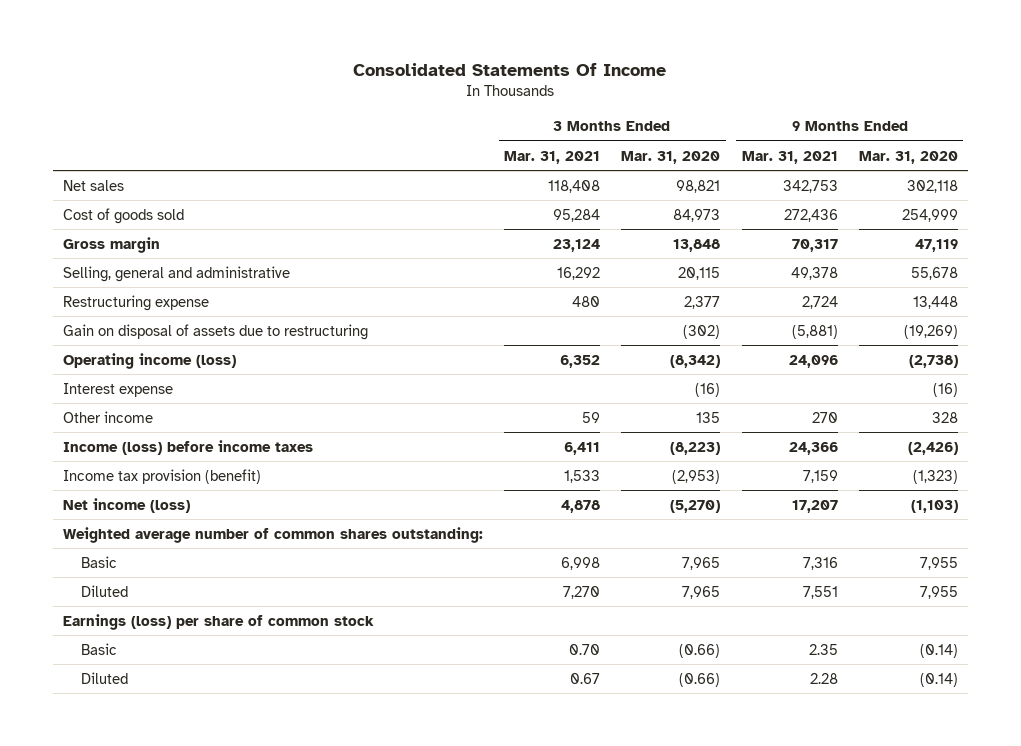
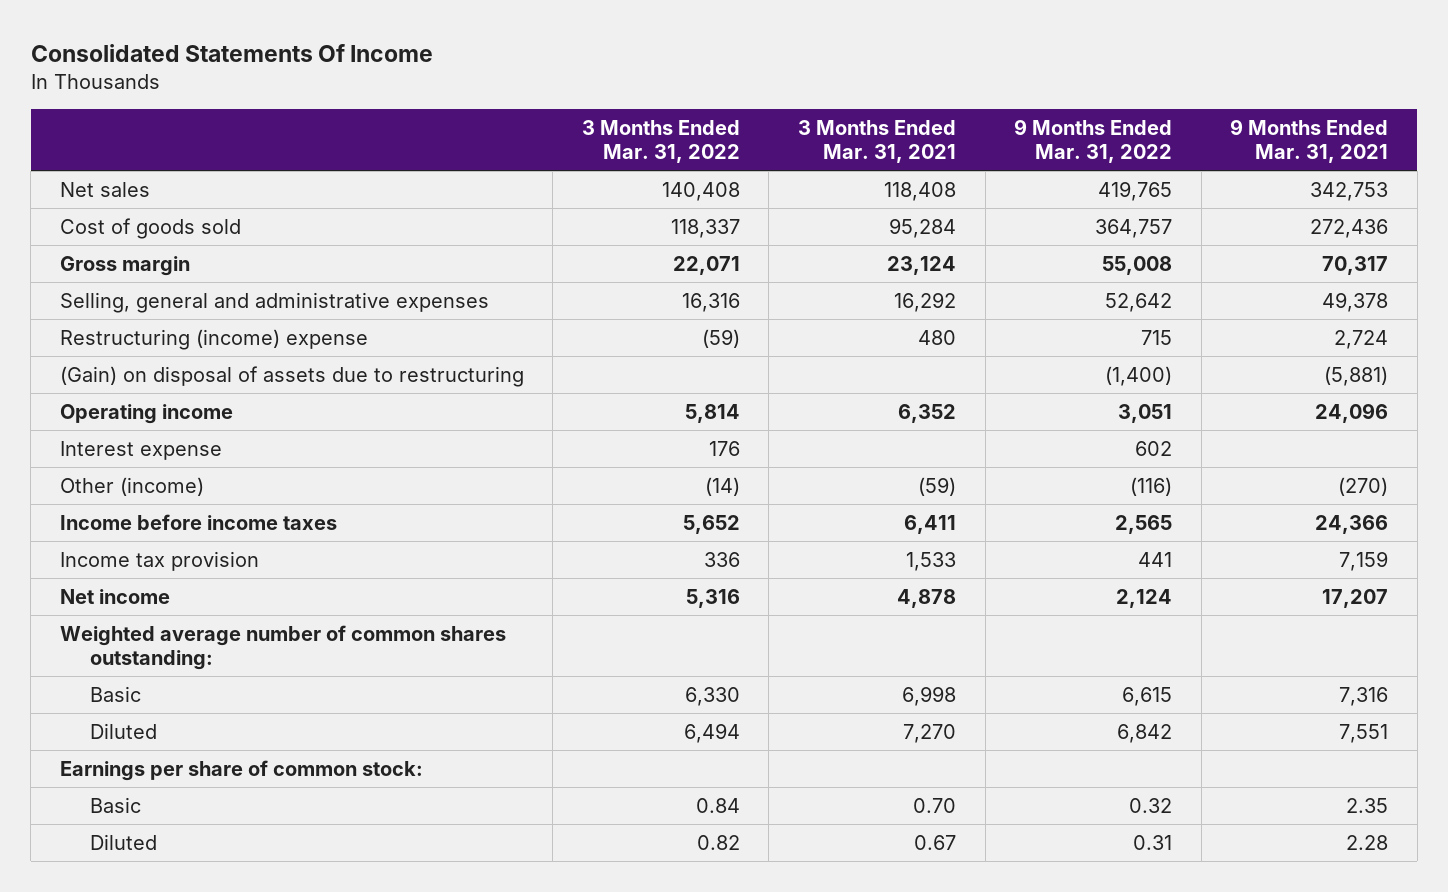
- | 3 Months Ended Mar. 31, 2021 | 3 Months Ended Mar. 31, 2020 | 9 Months Ended Mar. 31, 2021 | 9 Months Ended Mar. 31, 2020
+ | 3 Months Ended Mar. 31, 2022 | 3 Months Ended Mar. 31, 2021 | 9 Months Ended Mar. 31, 2022 | 9 Months Ended Mar. 31, 2021
- Selling, general and administrative | 16,292 | 20,115 | 49,378 | 55,678
- Restructuring expense | 480 | 2,377 | 2,724 | 13,448
- Gain on disposal of assets due to restructuring | | (302) | (5,881) | (19,269)
- Operating income (loss) | 6,352 | (8,342) | 24,096 | (2,738)
+ Selling, general and administrative expenses | 16,316 | 16,292 | 52,642 | 49,378
+ Restructuring (income) expense | (59) | 480 | 715 | 2,724
+ (Gain) on disposal of assets due to restructuring | | | (1,400) | (5,881)
+ Operating income | 5,814 | 6,352 | 3,051 | 24,096
- Other income | 59 | 135 | 270 | 328
- Income (loss) before income taxes | 6,411 | (8,223) | 24,366 | (2,426)
- Income tax provision (benefit) | 1,533 | (2,953) | 7,159 | (1,323)
- Net income (loss) | 4,878 | (5,270) | 17,207 | (1,103)
+ Other (income) | (14) | (59) | (116) | (270)
+ Income before income taxes | 5,652 | 6,411 | 2,565 | 24,366
+ Income tax provision | 336 | 1,533 | 441 | 7,159
+ Net income | 5,316 | 4,878 | 2,124 | 17,207
- Earnings (loss) per share of common stock
+ Earnings per share of common stock:

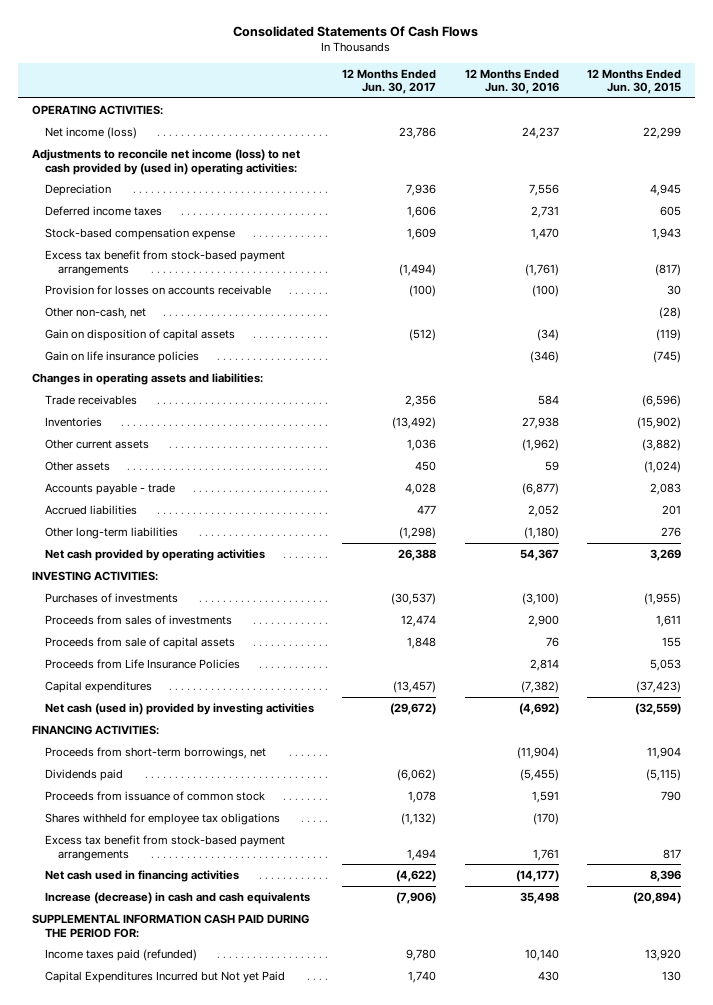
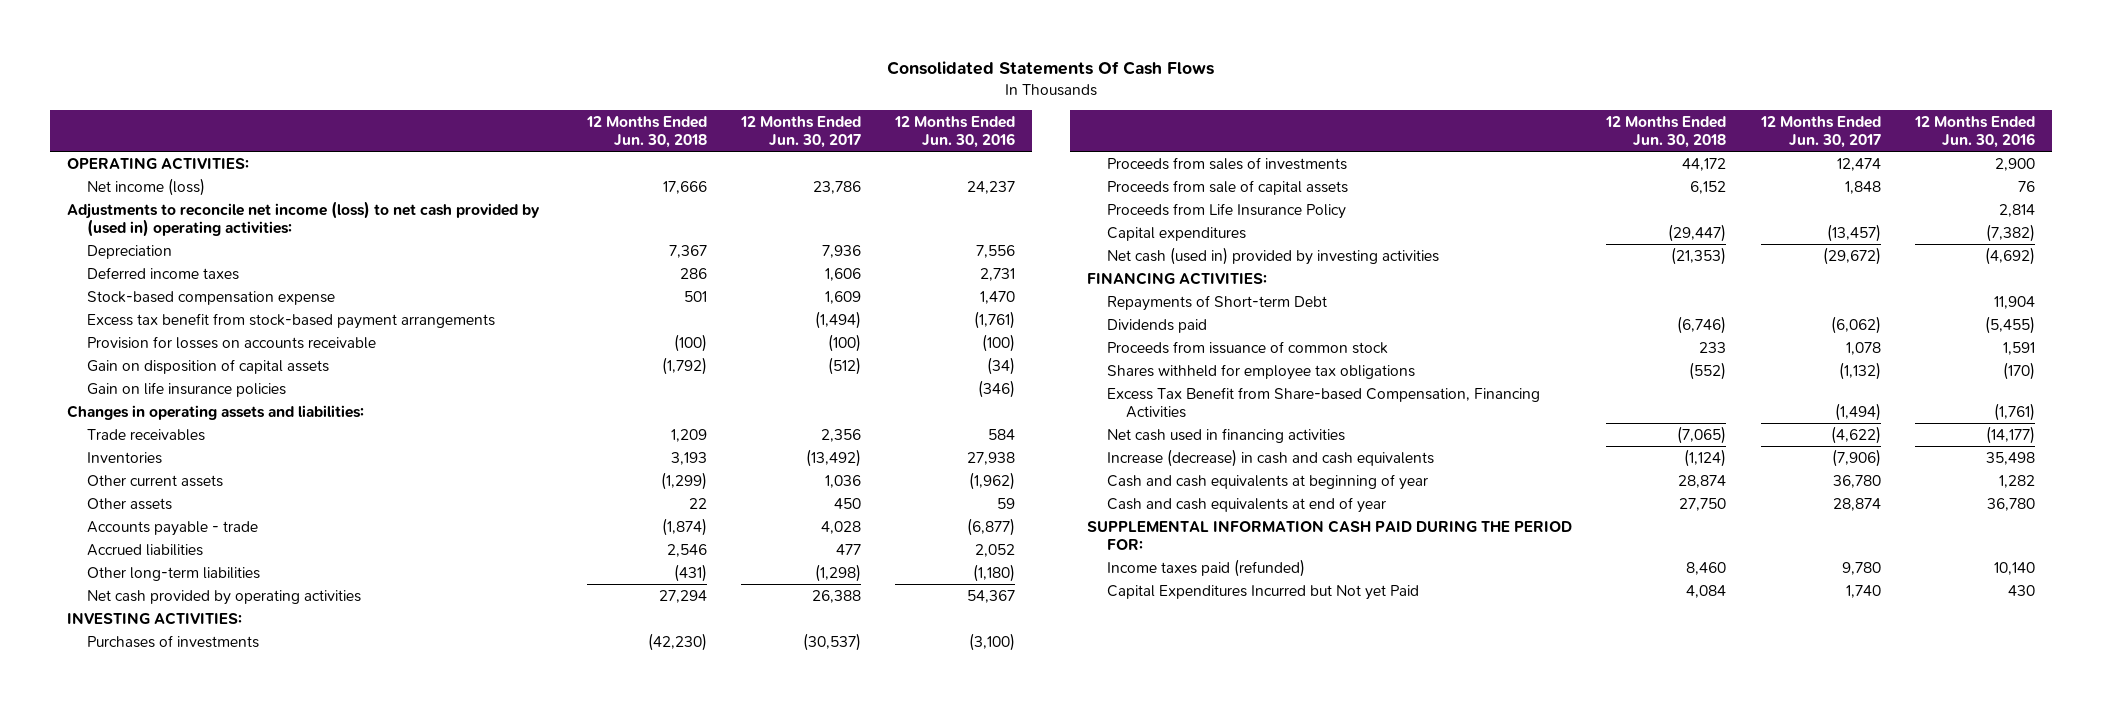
- | 12 Months Ended Jun. 30, 2017 | 12 Months Ended Jun. 30, 2016 | 12 Months Ended Jun. 30, 2015
+ | 12 Months Ended Jun. 30, 2018 | 12 Months Ended Jun. 30, 2017 | 12 Months Ended Jun. 30, 2016
- Other non-cash, net | | | (28)
- Proceeds from Life Insurance Policies | | 2,814 | 5,053
+ Proceeds from Life Insurance Policy | | | 2,814
- Proceeds from short-term borrowings, net | | (11,904) | 11,904
+ Repayments of Short-term Debt | | | 11,904
- Excess tax benefit from stock-based payment arrangements | 1,494 | 1,761 | 817
+ Excess Tax Benefit from Share-based Compensation, Financing Activities | | (1,494) | (1,761)
+ Cash and cash equivalents at beginning of year | 28,874 | 36,780 | 1,282
+ Cash and cash equivalents at end of year | 27,750 | 28,874 | 36,780

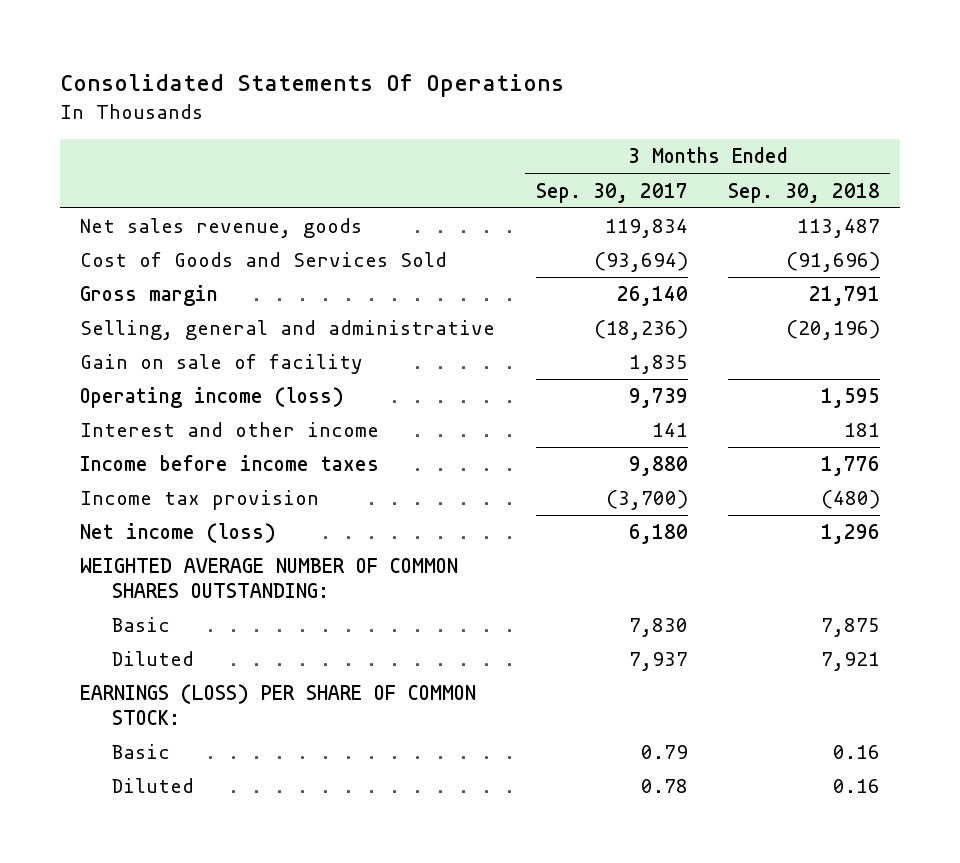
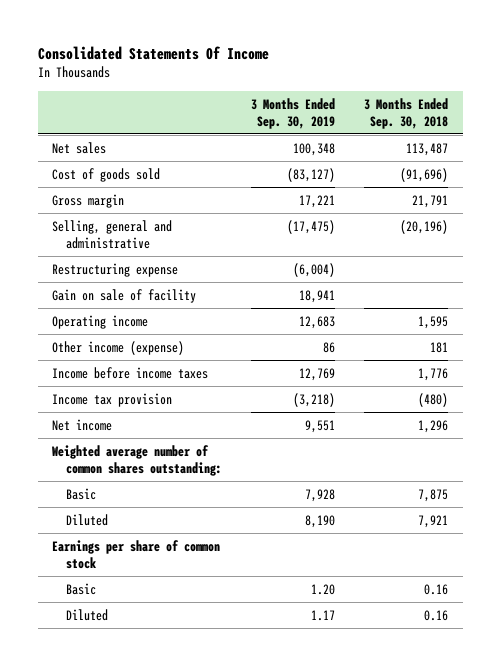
- Consolidated Statements Of Operations
+ Consolidated Statements Of Income
- | 3 Months Ended Sep. 30, 2017 | 3 Months Ended Sep. 30, 2018
+ | 3 Months Ended Sep. 30, 2019 | 3 Months Ended Sep. 30, 2018
- Net sales revenue, goods | 119,834 | 113,487
- Cost of Goods and Services Sold | (93,694) | (91,696)
+ Net sales | 100,348 | 113,487
+ Cost of goods sold | (83,127) | (91,696)
+ Restructuring expense | (6,004) |
- Operating income (loss) | 9,739 | 1,595
- Interest and other income | 141 | 181
+ Operating income | 12,683 | 1,595
+ Other income (expense) | 86 | 181
- Net income (loss) | 6,180 | 1,296
- WEIGHTED AVERAGE NUMBER OF COMMON SHARES OUTSTANDING:
+ Net income | 9,551 | 1,296
+ Weighted average number of common shares outstanding:
- EARNINGS (LOSS) PER SHARE OF COMMON STOCK:
+ Earnings per share of common stock

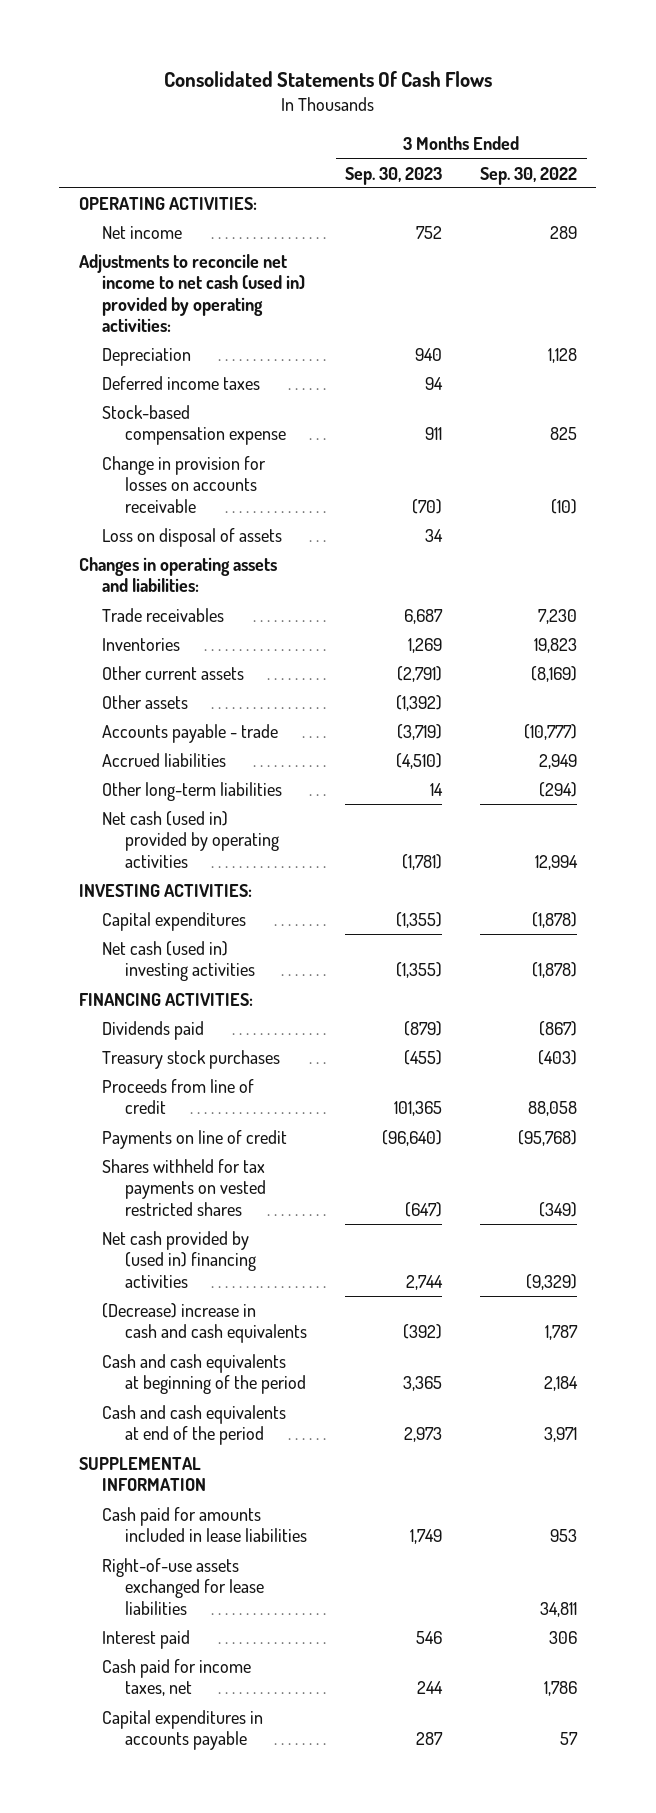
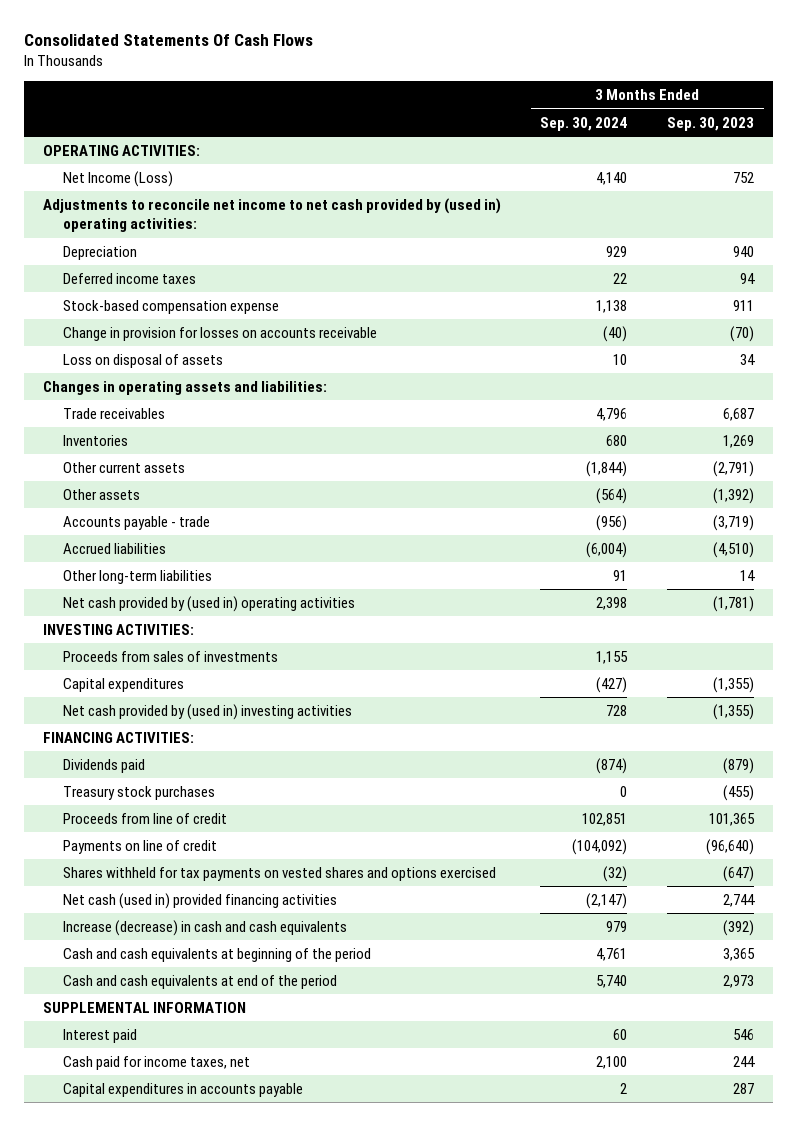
- | 3 Months Ended Sep. 30, 2023 | 3 Months Ended Sep. 30, 2022
+ | 3 Months Ended Sep. 30, 2024 | 3 Months Ended Sep. 30, 2023
- Net income | 752 | 289
- Adjustments to reconcile net income to net cash (used in) provided by operating activities:
+ Net Income (Loss) | 4,140 | 752
+ Adjustments to reconcile net income to net cash provided by (used in) operating activities:
- Net cash (used in) provided by operating activities | (1,781) | 12,994
+ Net cash provided by (used in) operating activities | 2,398 | (1,781)
+ Proceeds from sales of investments | 1,155 |
- Net cash (used in) investing activities | (1,355) | (1,878)
+ Net cash provided by (used in) investing activities | 728 | (1,355)
- Shares withheld for tax payments on vested restricted shares | (647) | (349)
- Net cash provided by (used in) financing activities | 2,744 | (9,329)
- (Decrease) increase in cash and cash equivalents | (392) | 1,787
+ Shares withheld for tax payments on vested shares and options exercised | (32) | (647)
+ Net cash (used in) provided financing activities | (2,147) | 2,744
+ Increase (decrease) in cash and cash equivalents | 979 | (392)
- Cash paid for amounts included in lease liabilities | 1,749 | 953
- Right-of-use assets exchanged for lease liabilities | | 34,811

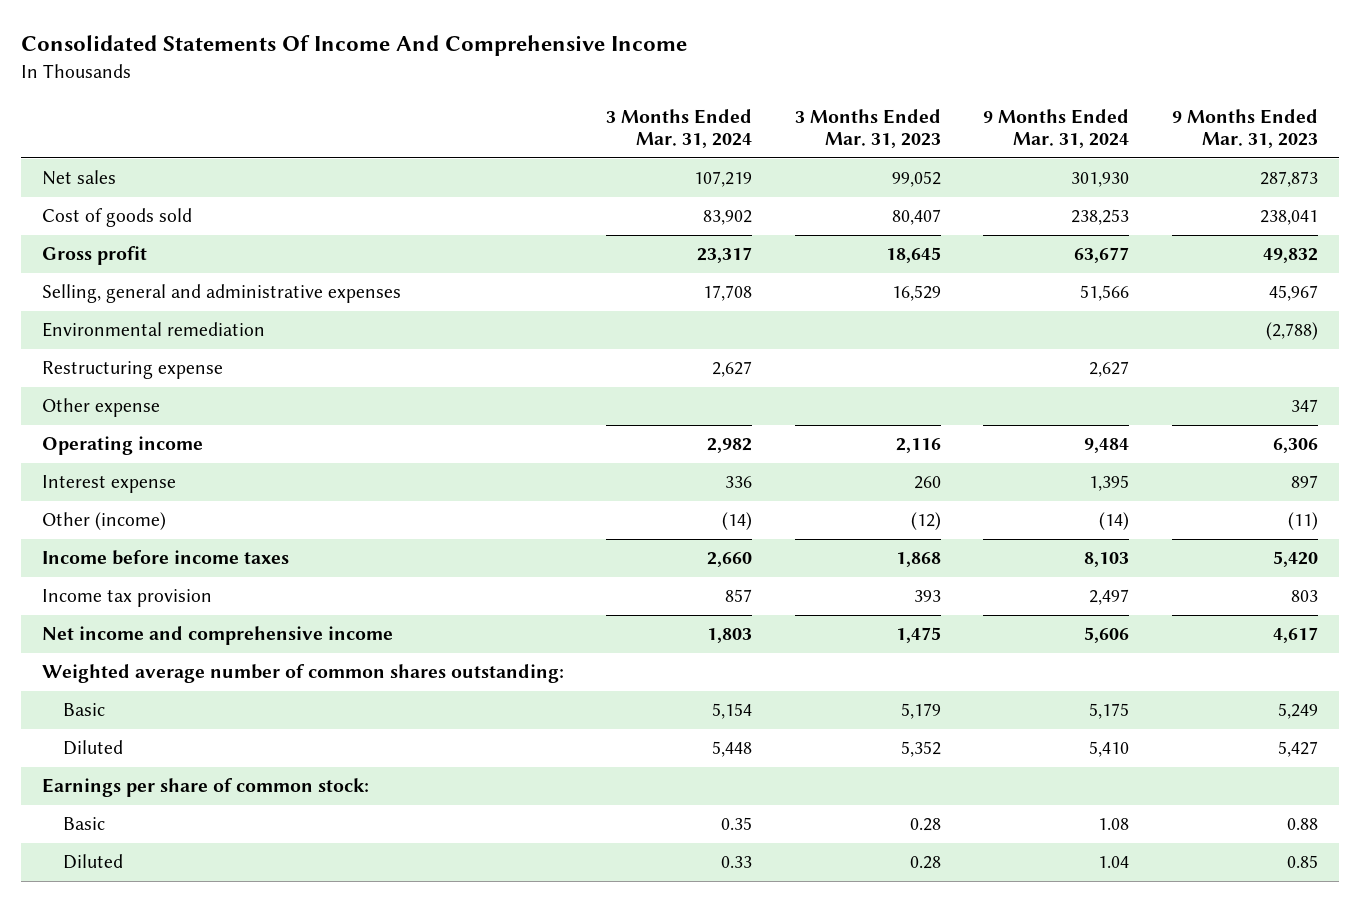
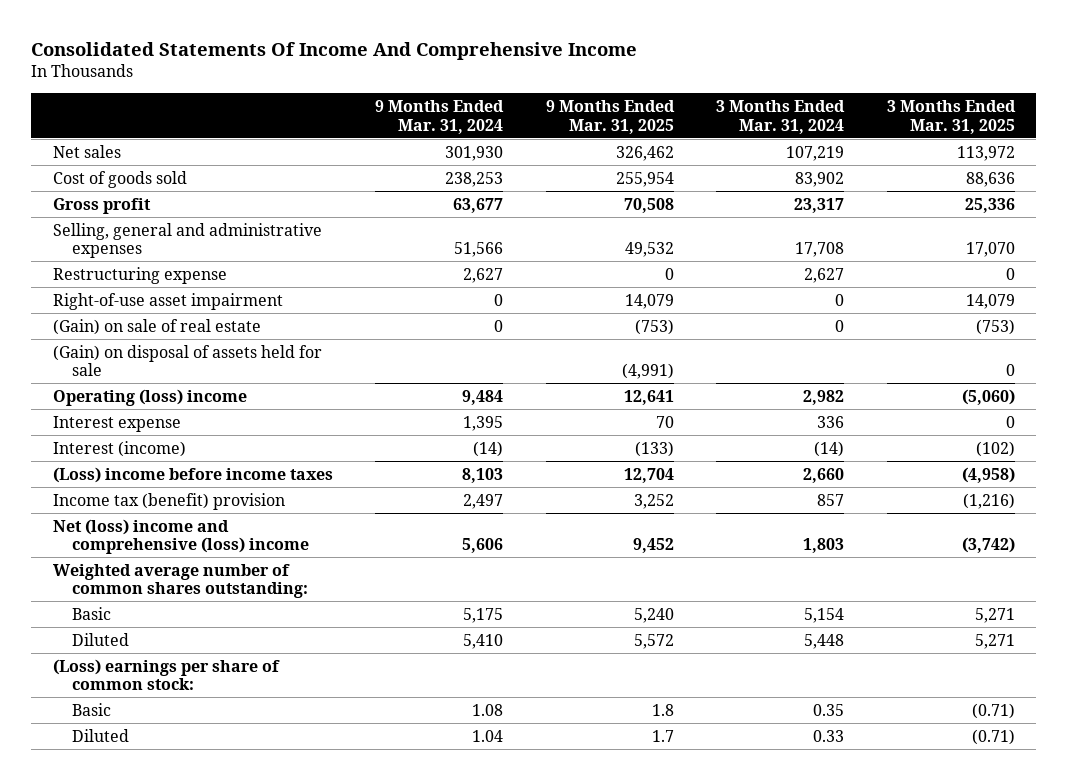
- | 3 Months Ended Mar. 31, 2024 | 3 Months Ended Mar. 31, 2023 | 9 Months Ended Mar. 31, 2024 | 9 Months Ended Mar. 31, 2023
+ | 9 Months Ended Mar. 31, 2024 | 9 Months Ended Mar. 31, 2025 | 3 Months Ended Mar. 31, 2024 | 3 Months Ended Mar. 31, 2025
- Environmental remediation | | | | (2,788)
- Other expense | | | | 347
- Operating income | 2,982 | 2,116 | 9,484 | 6,306
+ Right-of-use asset impairment | 0 | 14,079 | 0 | 14,079
+ (Gain) on sale of real estate | 0 | (753) | 0 | (753)
+ (Gain) on disposal of assets held for sale | | (4,991) | | 0
+ Operating (loss) income | 9,484 | 12,641 | 2,982 | (5,060)
- Other (income) | (14) | (12) | (14) | (11)
- Income before income taxes | 2,660 | 1,868 | 8,103 | 5,420
- Income tax provision | 857 | 393 | 2,497 | 803
- Net income and comprehensive income | 1,803 | 1,475 | 5,606 | 4,617
+ Interest (income) | (14) | (133) | (14) | (102)
+ (Loss) income before income taxes | 8,103 | 12,704 | 2,660 | (4,958)
+ Income tax (benefit) provision | 2,497 | 3,252 | 857 | (1,216)
+ Net (loss) income and comprehensive (loss) income | 5,606 | 9,452 | 1,803 | (3,742)
- Earnings per share of common stock:
+ (Loss) earnings per share of common stock:

